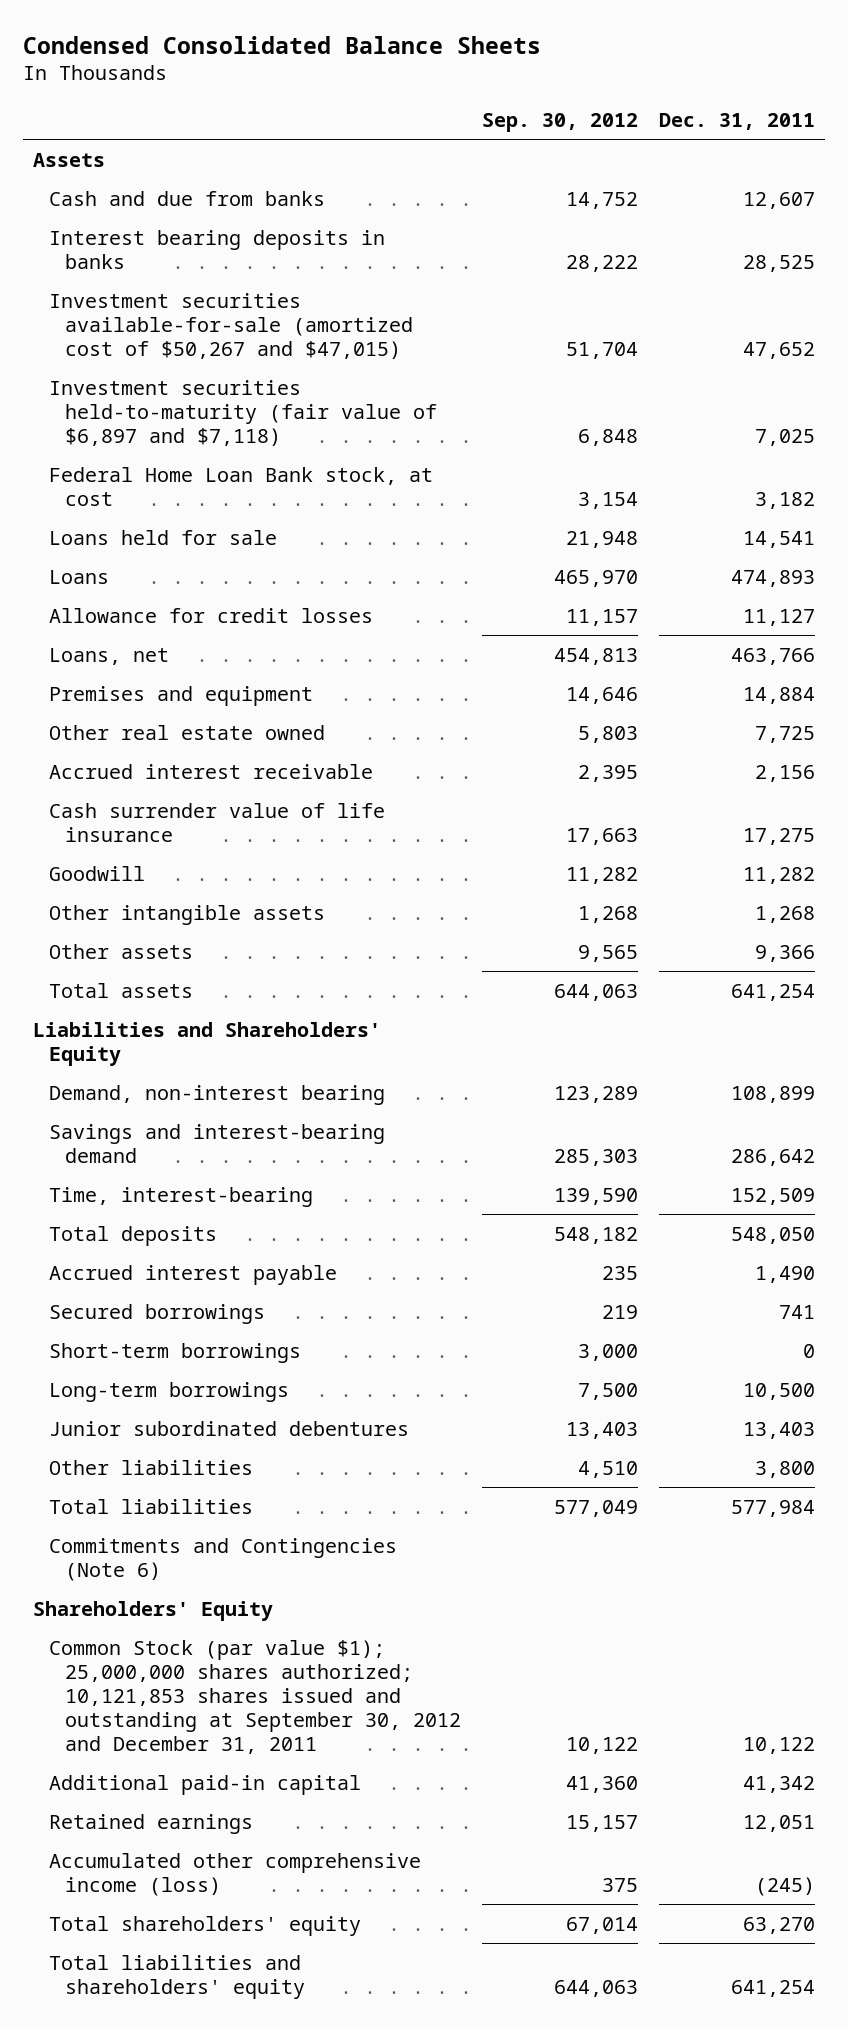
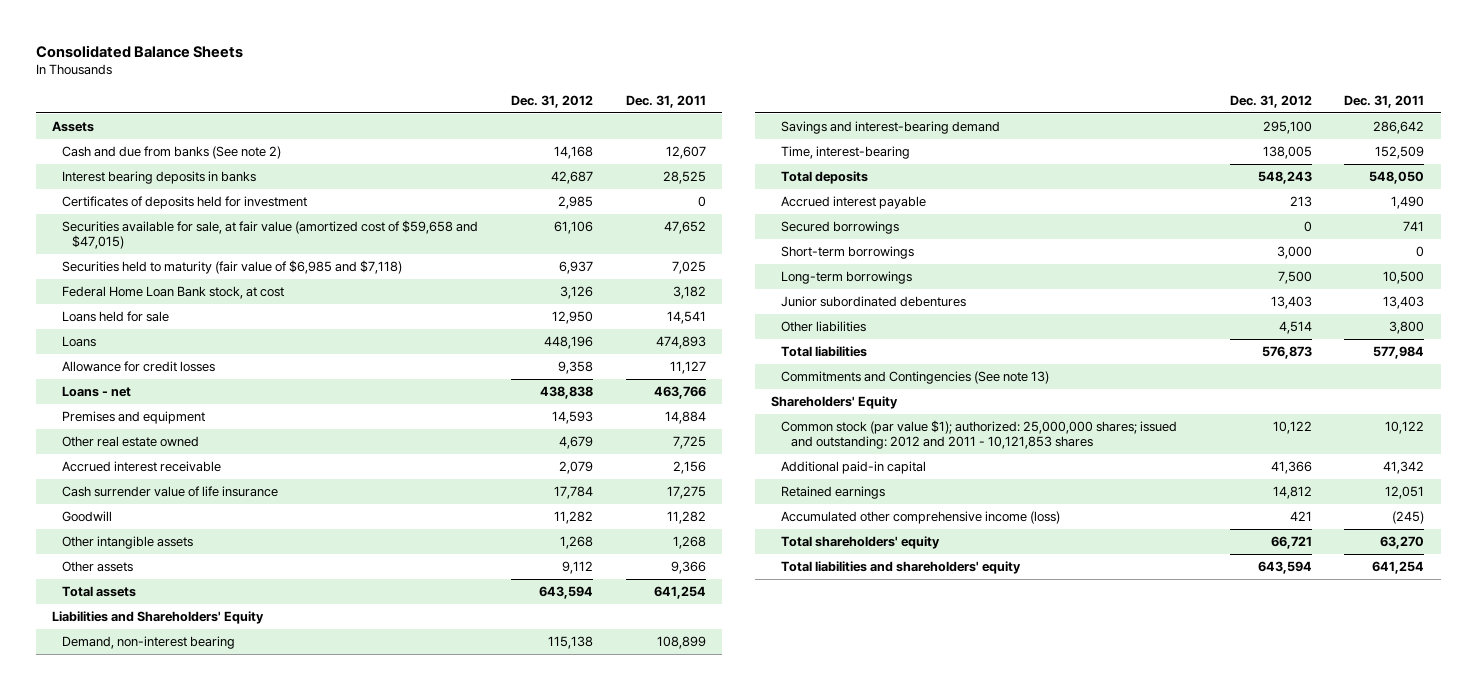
- Condensed Consolidated Balance Sheets
+ Consolidated Balance Sheets
- | Sep. 30, 2012 | Dec. 31, 2011
+ | Dec. 31, 2012 | Dec. 31, 2011
- Cash and due from banks | 14,752 | 12,607
+ Cash and due from banks (See note 2) | 14,168 | 12,607
- Investment securities available-for-sale (amortized cost of $50,267 and $47,015) | 51,704 | 47,652
- Investment securities held-to-maturity (fair value of $6,897 and $7,118) | 6,848 | 7,025
+ Certificates of deposits held for investment | 2,985 | 0
+ Securities available for sale, at fair value (amortized cost of $59,658 and $47,015) | 61,106 | 47,652
+ Securities held to maturity (fair value of $6,985 and $7,118) | 6,937 | 7,025
- Loans, net | 454,813 | 463,766
+ Loans - net | 438,838 | 463,766
- Commitments and Contingencies (Note 6)
+ Commitments and Contingencies (See note 13)
- Common Stock (par value $1); 25,000,000 shares authorized; 10,121,853 shares issued and outstanding at September 30, 2012 and December 31, 2011 | 10,122 | 10,122
+ Common stock (par value $1); authorized: 25,000,000 shares; issued and outstanding: 2012 and 2011 - 10,121,853 shares | 10,122 | 10,122

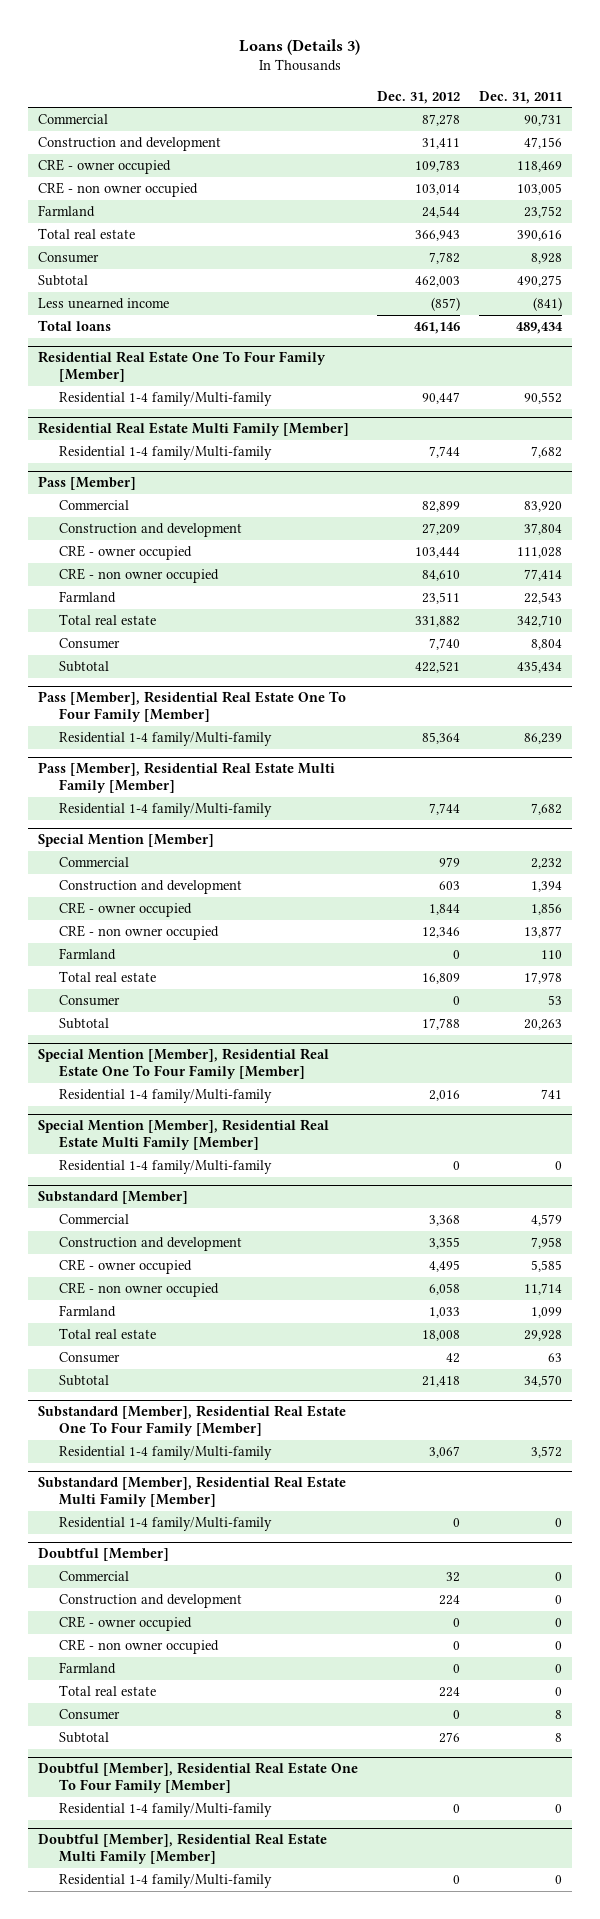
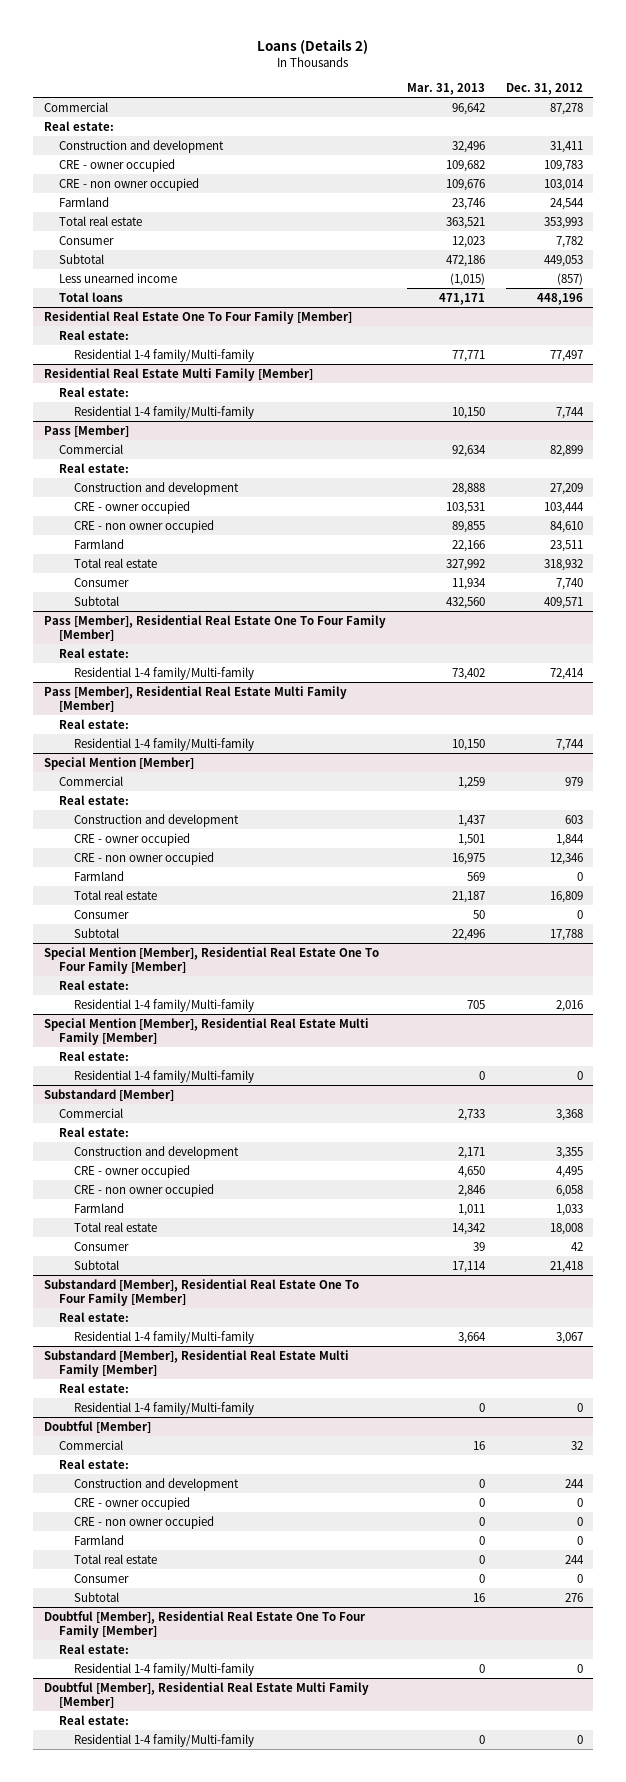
- Loans (Details 3)
+ Loans (Details 2)
- | Dec. 31, 2012 | Dec. 31, 2011
+ | Mar. 31, 2013 | Dec. 31, 2012
+ Real estate:
- Total real estate | 366,943 | 390,616
+ Total real estate | 363,521 | 353,993
- Subtotal | 462,003 | 490,275
+ Subtotal | 472,186 | 449,053
- Total loans | 461,146 | 489,434
+ Total loans | 471,171 | 448,196
@ Residential Real Estate One To Four Family [Member]
- Residential 1-4 family/Multi-family | 90,447 | 90,552
+ Real estate:
+ Residential 1-4 family/Multi-family | 77,771 | 77,497
@ Residential Real Estate Multi Family [Member]
+ Real estate:
@ Pass [Member]
+ Real estate:
- Total real estate | 331,882 | 342,710
+ Total real estate | 327,992 | 318,932
- Subtotal | 422,521 | 435,434
+ Subtotal | 432,560 | 409,571
@ Pass [Member], Residential Real Estate One To Four Family [Member]
- Residential 1-4 family/Multi-family | 85,364 | 86,239
+ Real estate:
+ Residential 1-4 family/Multi-family | 73,402 | 72,414
@ Pass [Member], Residential Real Estate Multi Family [Member]
+ Real estate:
@ Special Mention [Member]
+ Real estate:
@ Special Mention [Member], Residential Real Estate One To Four Family [Member]
+ Real estate:
@ Special Mention [Member], Residential Real Estate Multi Family [Member]
+ Real estate:
@ Substandard [Member]
+ Real estate:
@ Substandard [Member], Residential Real Estate One To Four Family [Member]
+ Real estate:
@ Substandard [Member], Residential Real Estate Multi Family [Member]
+ Real estate:
@ Doubtful [Member]
- Construction and development | 224 | 0
+ Real estate:
+ Construction and development | 0 | 244
- Total real estate | 224 | 0
+ Total real estate | 0 | 244
@ Doubtful [Member], Residential Real Estate One To Four Family [Member]
+ Real estate:
@ Doubtful [Member], Residential Real Estate Multi Family [Member]
+ Real estate:

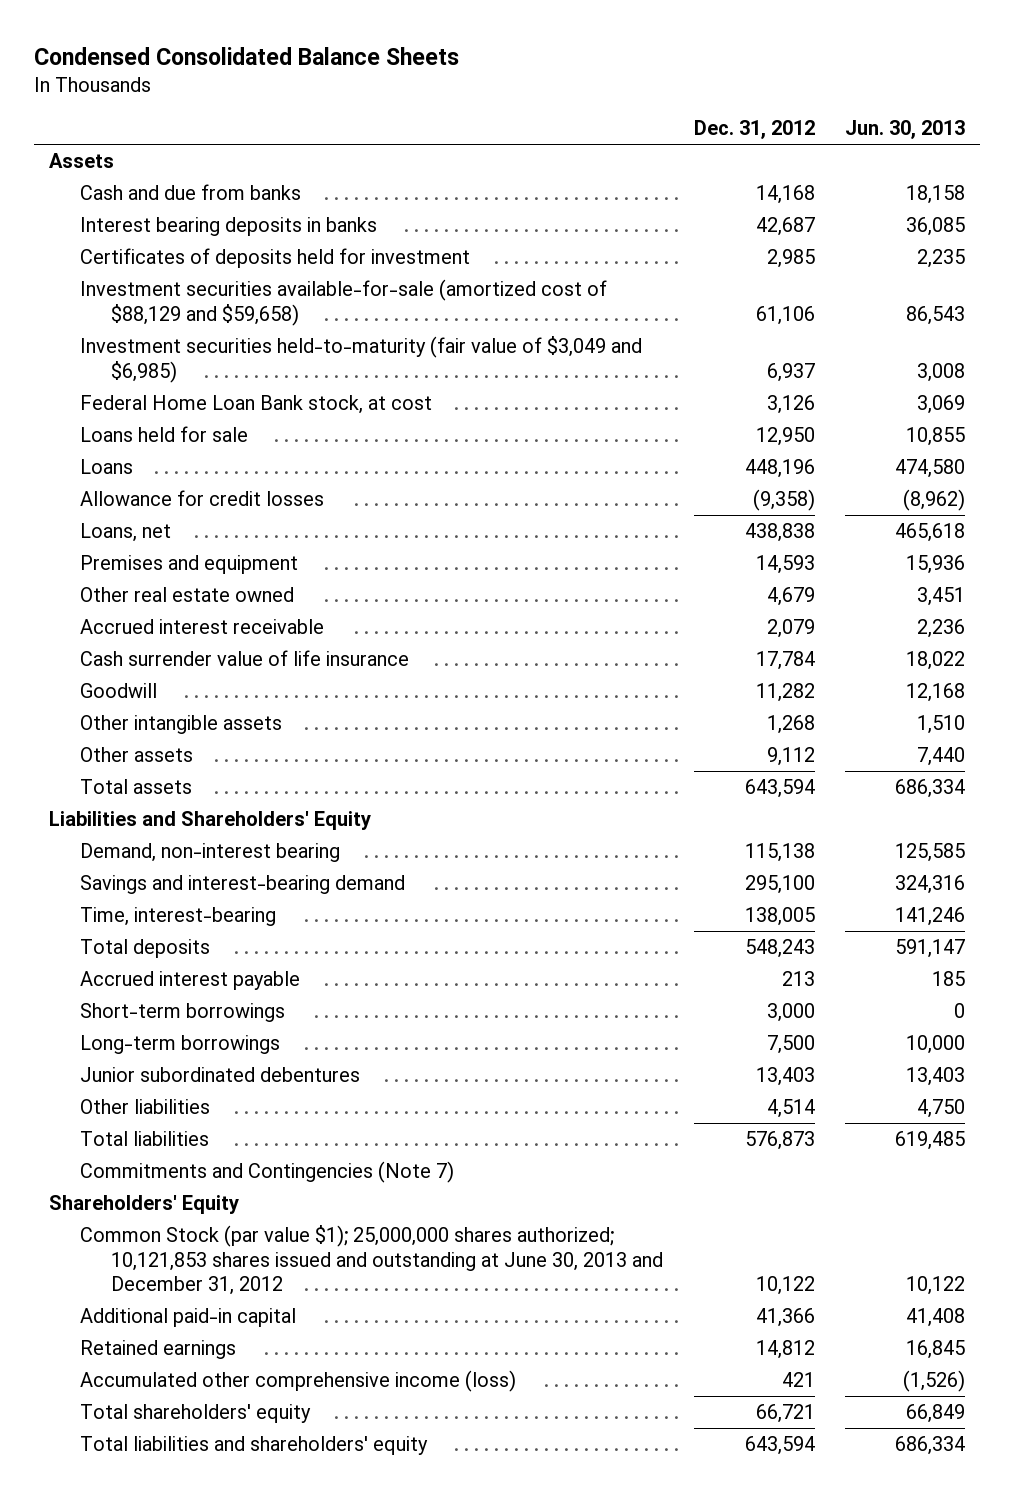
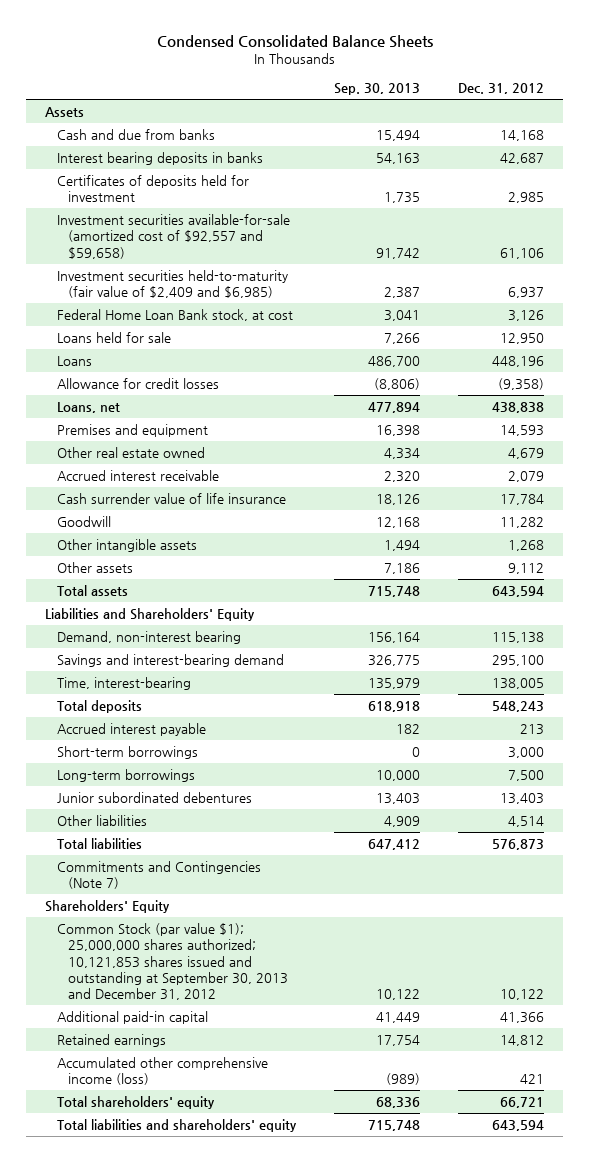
- | Dec. 31, 2012 | Jun. 30, 2013
+ | Sep. 30, 2013 | Dec. 31, 2012
- Investment securities available-for-sale (amortized cost of $88,129 and $59,658) | 61,106 | 86,543
- Investment securities held-to-maturity (fair value of $3,049 and $6,985) | 6,937 | 3,008
+ Investment securities available-for-sale (amortized cost of $92,557 and $59,658) | 91,742 | 61,106
+ Investment securities held-to-maturity (fair value of $2,409 and $6,985) | 2,387 | 6,937
- Common Stock (par value $1); 25,000,000 shares authorized; 10,121,853 shares issued and outstanding at June 30, 2013 and December 31, 2012 | 10,122 | 10,122
+ Common Stock (par value $1); 25,000,000 shares authorized; 10,121,853 shares issued and outstanding at September 30, 2013 and December 31, 2012 | 10,122 | 10,122

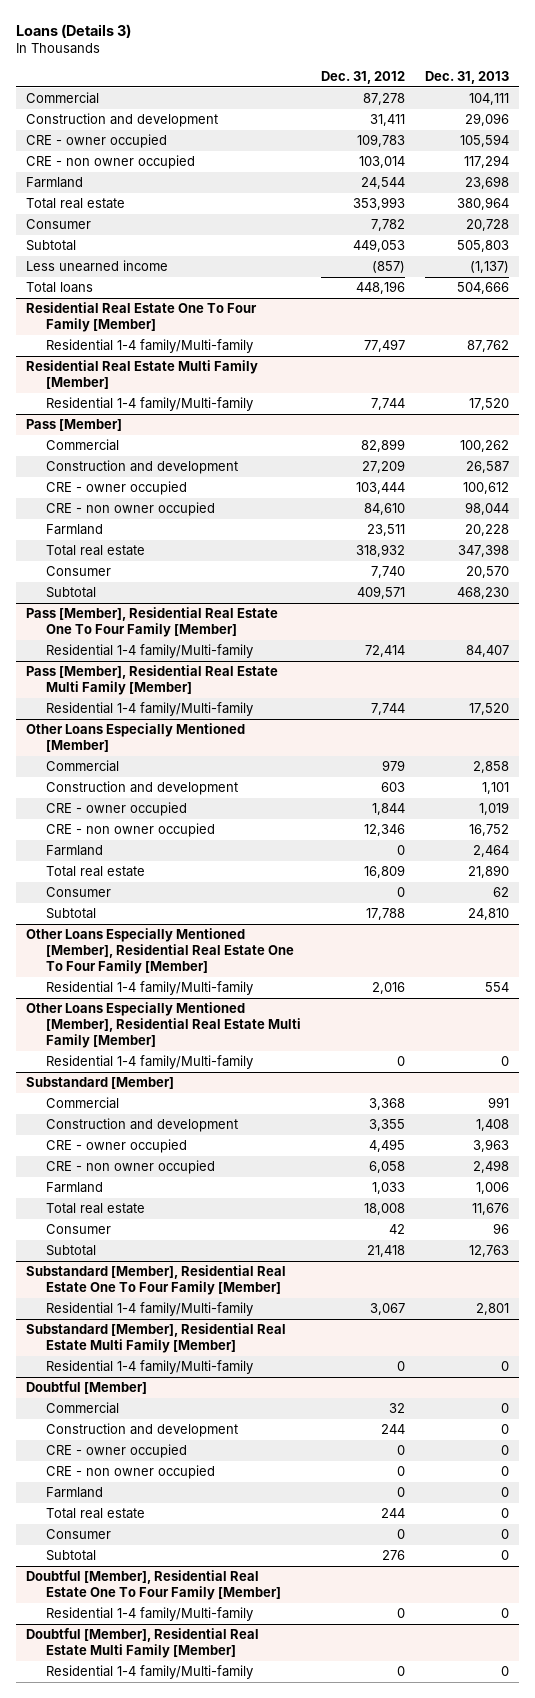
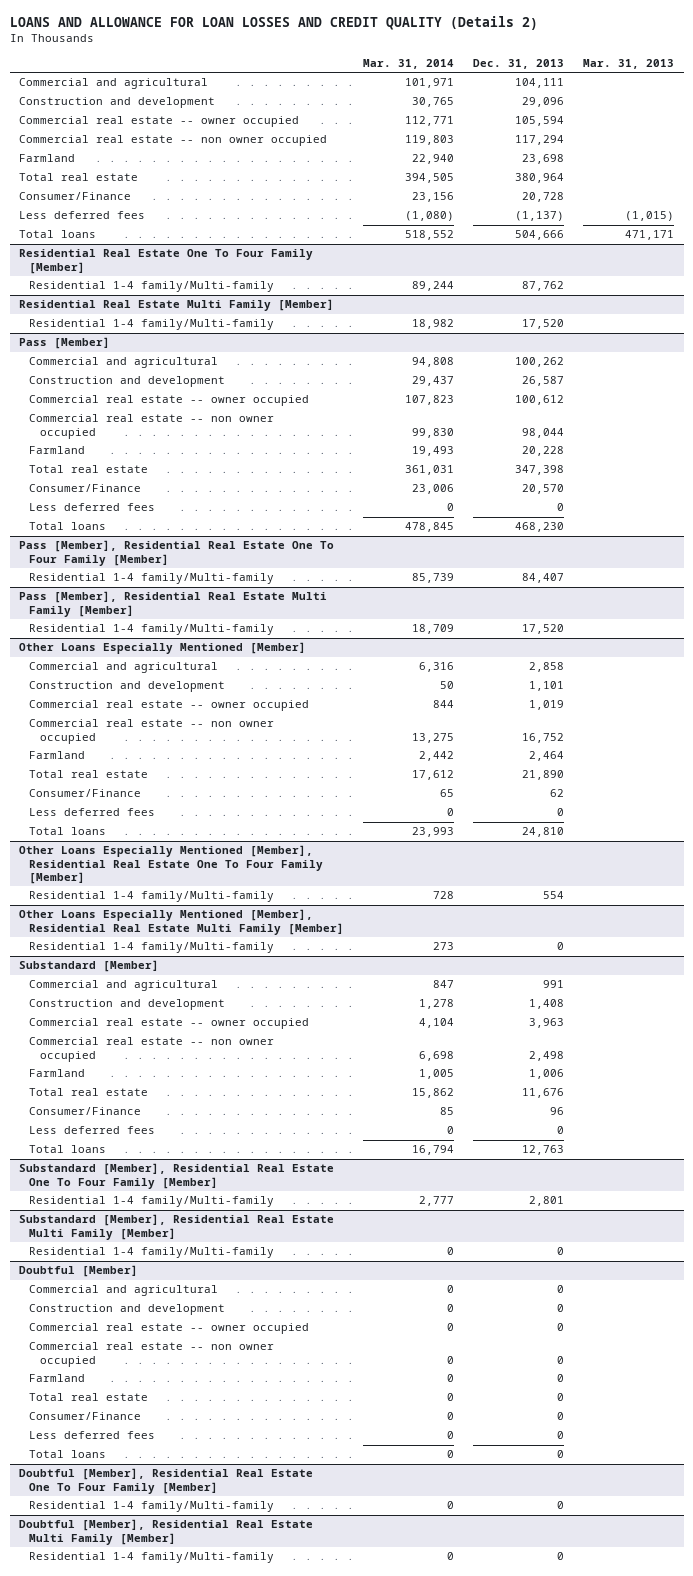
- Loans (Details 3)
+ LOANS AND ALLOWANCE FOR LOAN LOSSES AND CREDIT QUALITY (Details 2)
- | Dec. 31, 2012 | Dec. 31, 2013
+ | Mar. 31, 2014 | Dec. 31, 2013 | Mar. 31, 2013
- Commercial | 87,278 | 104,111
+ Commercial and agricultural | 101,971 | 104,111 |
- CRE - owner occupied | 109,783 | 105,594
- CRE - non owner occupied | 103,014 | 117,294
+ Commercial real estate -- owner occupied | 112,771 | 105,594 |
+ Commercial real estate -- non owner occupied | 119,803 | 117,294 |
- Consumer | 7,782 | 20,728
- Subtotal | 449,053 | 505,803
- Less unearned income | (857) | (1,137)
+ Consumer/Finance | 23,156 | 20,728 |
+ Less deferred fees | (1,080) | (1,137) | (1,015)
@ Pass [Member]
- Commercial | 82,899 | 100,262
+ Commercial and agricultural | 94,808 | 100,262 |
- CRE - owner occupied | 103,444 | 100,612
- CRE - non owner occupied | 84,610 | 98,044
+ Commercial real estate -- owner occupied | 107,823 | 100,612 |
+ Commercial real estate -- non owner occupied | 99,830 | 98,044 |
- Consumer | 7,740 | 20,570
- Subtotal | 409,571 | 468,230
+ Consumer/Finance | 23,006 | 20,570 |
+ Less deferred fees | 0 | 0 |
+ Total loans | 478,845 | 468,230 |
@ Other Loans Especially Mentioned [Member]
- Commercial | 979 | 2,858
+ Commercial and agricultural | 6,316 | 2,858 |
- CRE - owner occupied | 1,844 | 1,019
- CRE - non owner occupied | 12,346 | 16,752
+ Commercial real estate -- owner occupied | 844 | 1,019 |
+ Commercial real estate -- non owner occupied | 13,275 | 16,752 |
- Consumer | 0 | 62
- Subtotal | 17,788 | 24,810
+ Consumer/Finance | 65 | 62 |
+ Less deferred fees | 0 | 0 |
+ Total loans | 23,993 | 24,810 |
@ Substandard [Member]
- Commercial | 3,368 | 991
+ Commercial and agricultural | 847 | 991 |
- CRE - owner occupied | 4,495 | 3,963
- CRE - non owner occupied | 6,058 | 2,498
+ Commercial real estate -- owner occupied | 4,104 | 3,963 |
+ Commercial real estate -- non owner occupied | 6,698 | 2,498 |
- Consumer | 42 | 96
- Subtotal | 21,418 | 12,763
+ Consumer/Finance | 85 | 96 |
+ Less deferred fees | 0 | 0 |
+ Total loans | 16,794 | 12,763 |
@ Doubtful [Member]
- Commercial | 32 | 0
+ Commercial and agricultural | 0 | 0 |
- CRE - owner occupied | 0 | 0
- CRE - non owner occupied | 0 | 0
+ Commercial real estate -- owner occupied | 0 | 0 |
+ Commercial real estate -- non owner occupied | 0 | 0 |
- Consumer | 0 | 0
- Subtotal | 276 | 0
+ Consumer/Finance | 0 | 0 |
+ Less deferred fees | 0 | 0 |
+ Total loans | 0 | 0 |

